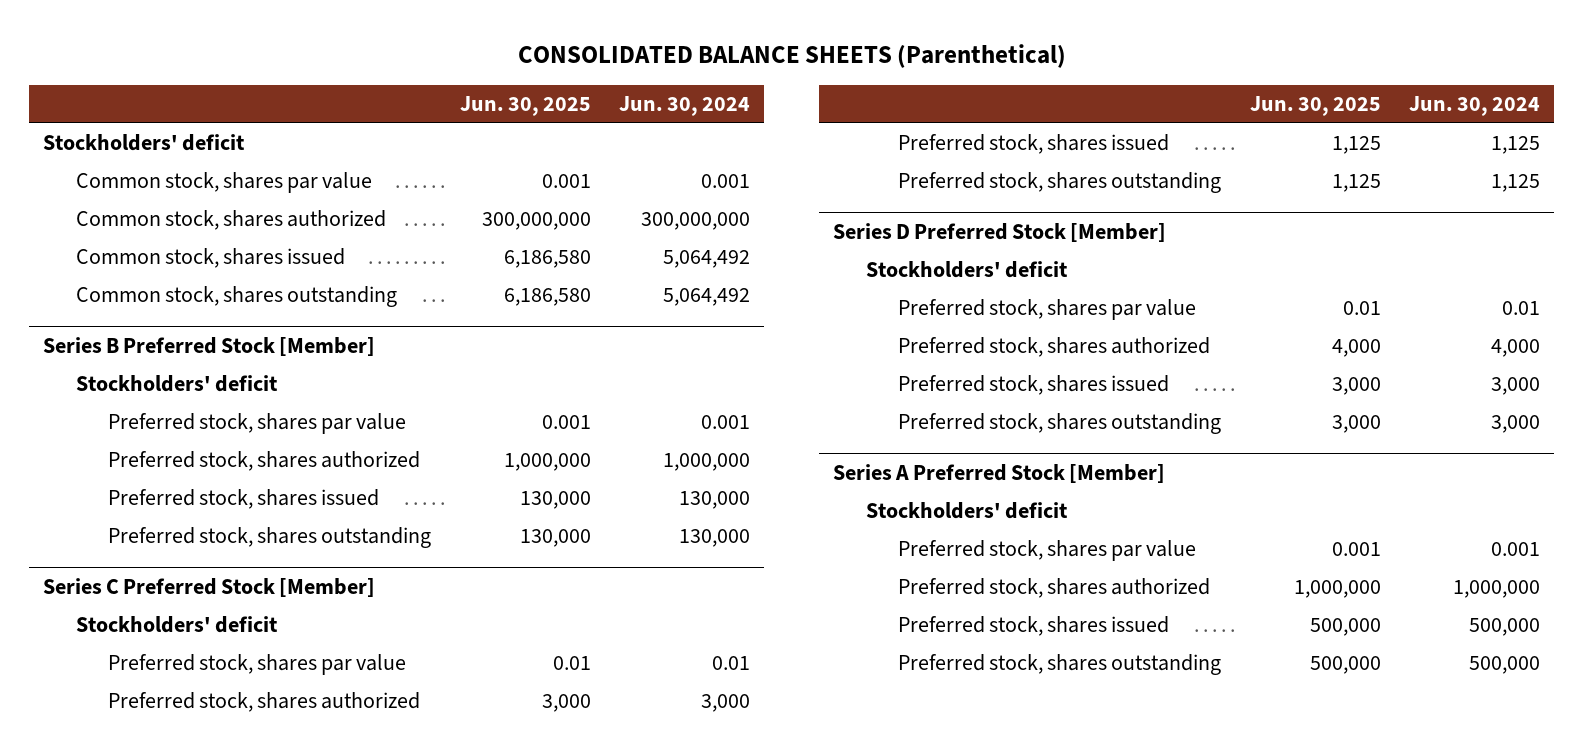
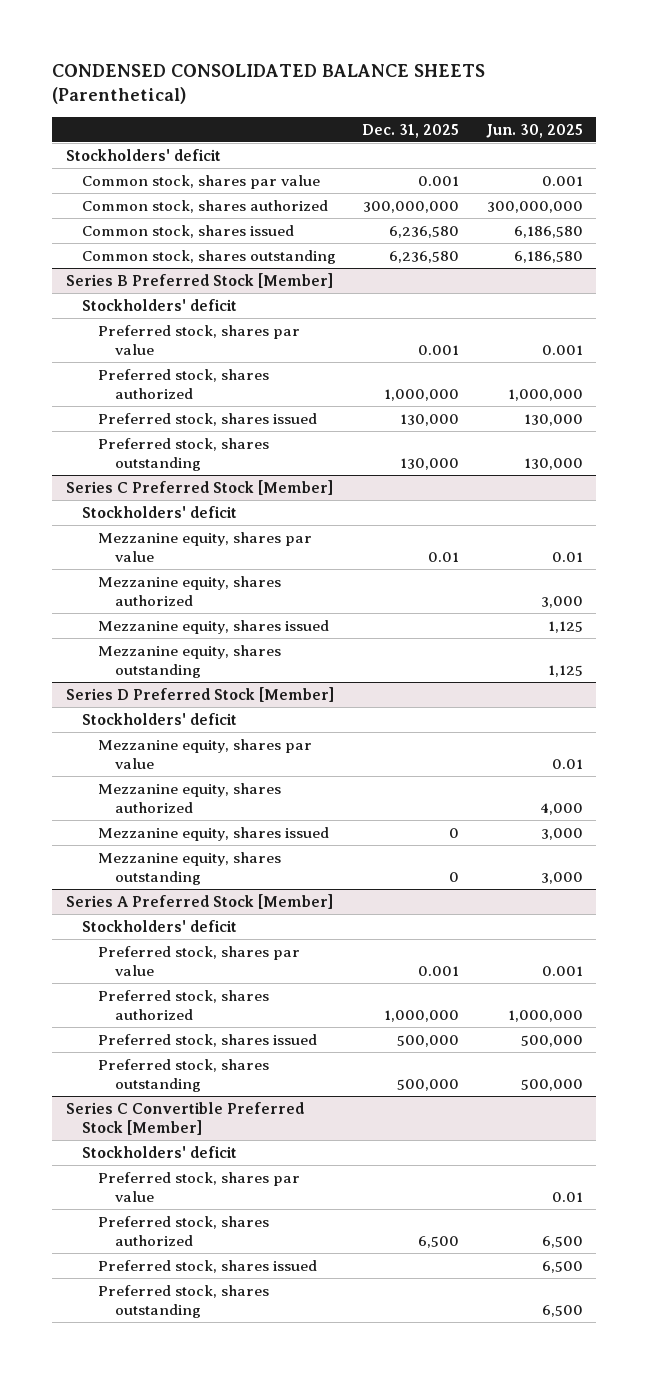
- CONSOLIDATED BALANCE SHEETS (Parenthetical)
+ CONDENSED CONSOLIDATED BALANCE SHEETS (Parenthetical)
- | Jun. 30, 2025 | Jun. 30, 2024
+ | Dec. 31, 2025 | Jun. 30, 2025
@ Series C Preferred Stock [Member]
- Preferred stock, shares par value | 0.01 | 0.01
- Preferred stock, shares authorized | 3,000 | 3,000
- Preferred stock, shares issued | 1,125 | 1,125
- Preferred stock, shares outstanding | 1,125 | 1,125
+ Mezzanine equity, shares par value | 0.01 | 0.01
+ Mezzanine equity, shares authorized | | 3,000
+ Mezzanine equity, shares issued | | 1,125
+ Mezzanine equity, shares outstanding | | 1,125
@ Series D Preferred Stock [Member]
- Preferred stock, shares par value | 0.01 | 0.01
- Preferred stock, shares authorized | 4,000 | 4,000
- Preferred stock, shares issued | 3,000 | 3,000
- Preferred stock, shares outstanding | 3,000 | 3,000
+ Mezzanine equity, shares par value | | 0.01
+ Mezzanine equity, shares authorized | | 4,000
+ Mezzanine equity, shares issued | 0 | 3,000
+ Mezzanine equity, shares outstanding | 0 | 3,000
+ Series C Convertible Preferred Stock [Member]
+ Stockholders' deficit
+ Preferred stock, shares par value | | 0.01
+ Preferred stock, shares authorized | 6,500 | 6,500
+ Preferred stock, shares issued | | 6,500
+ Preferred stock, shares outstanding | | 6,500

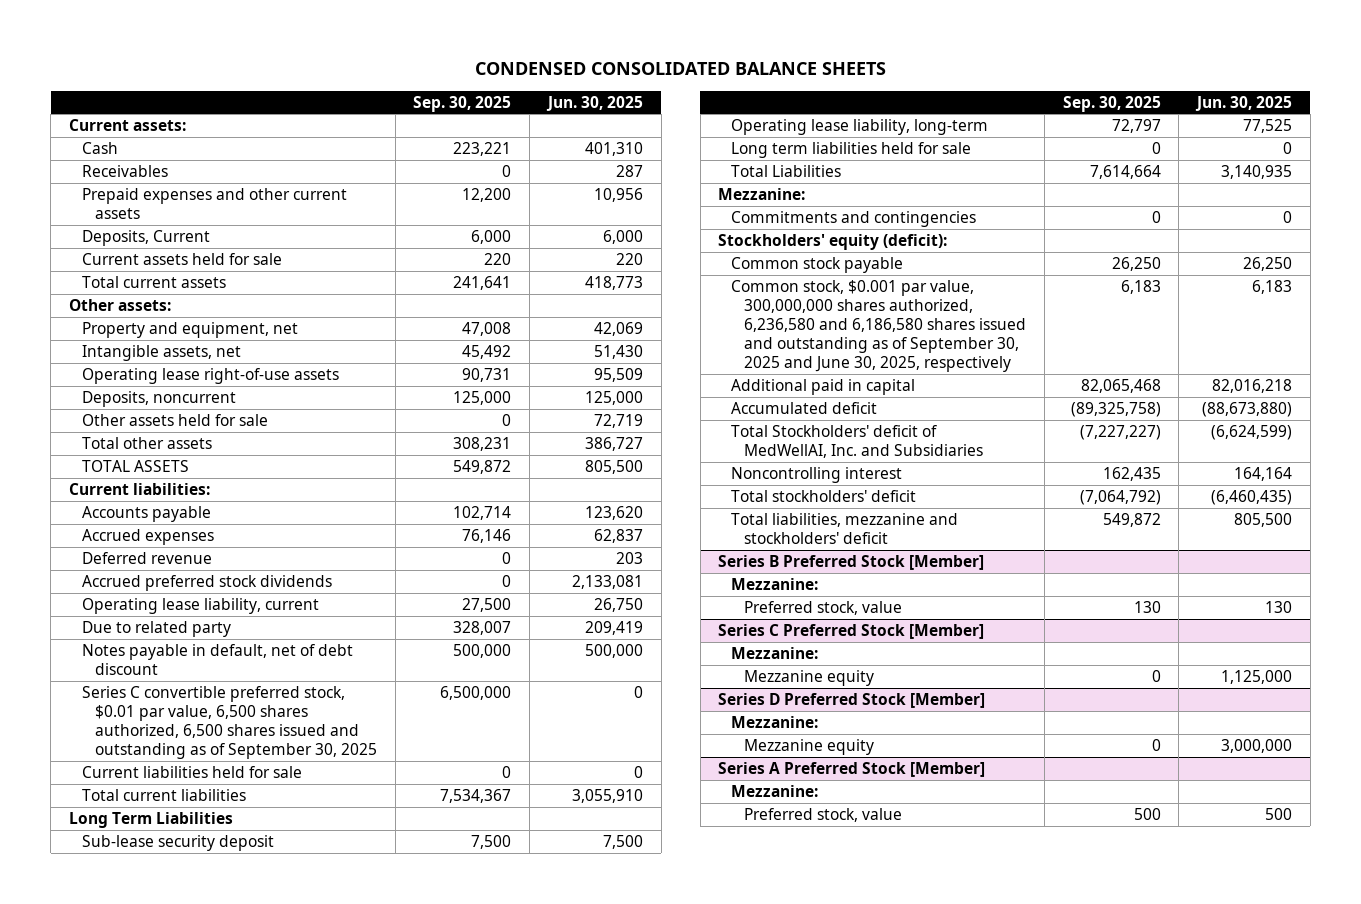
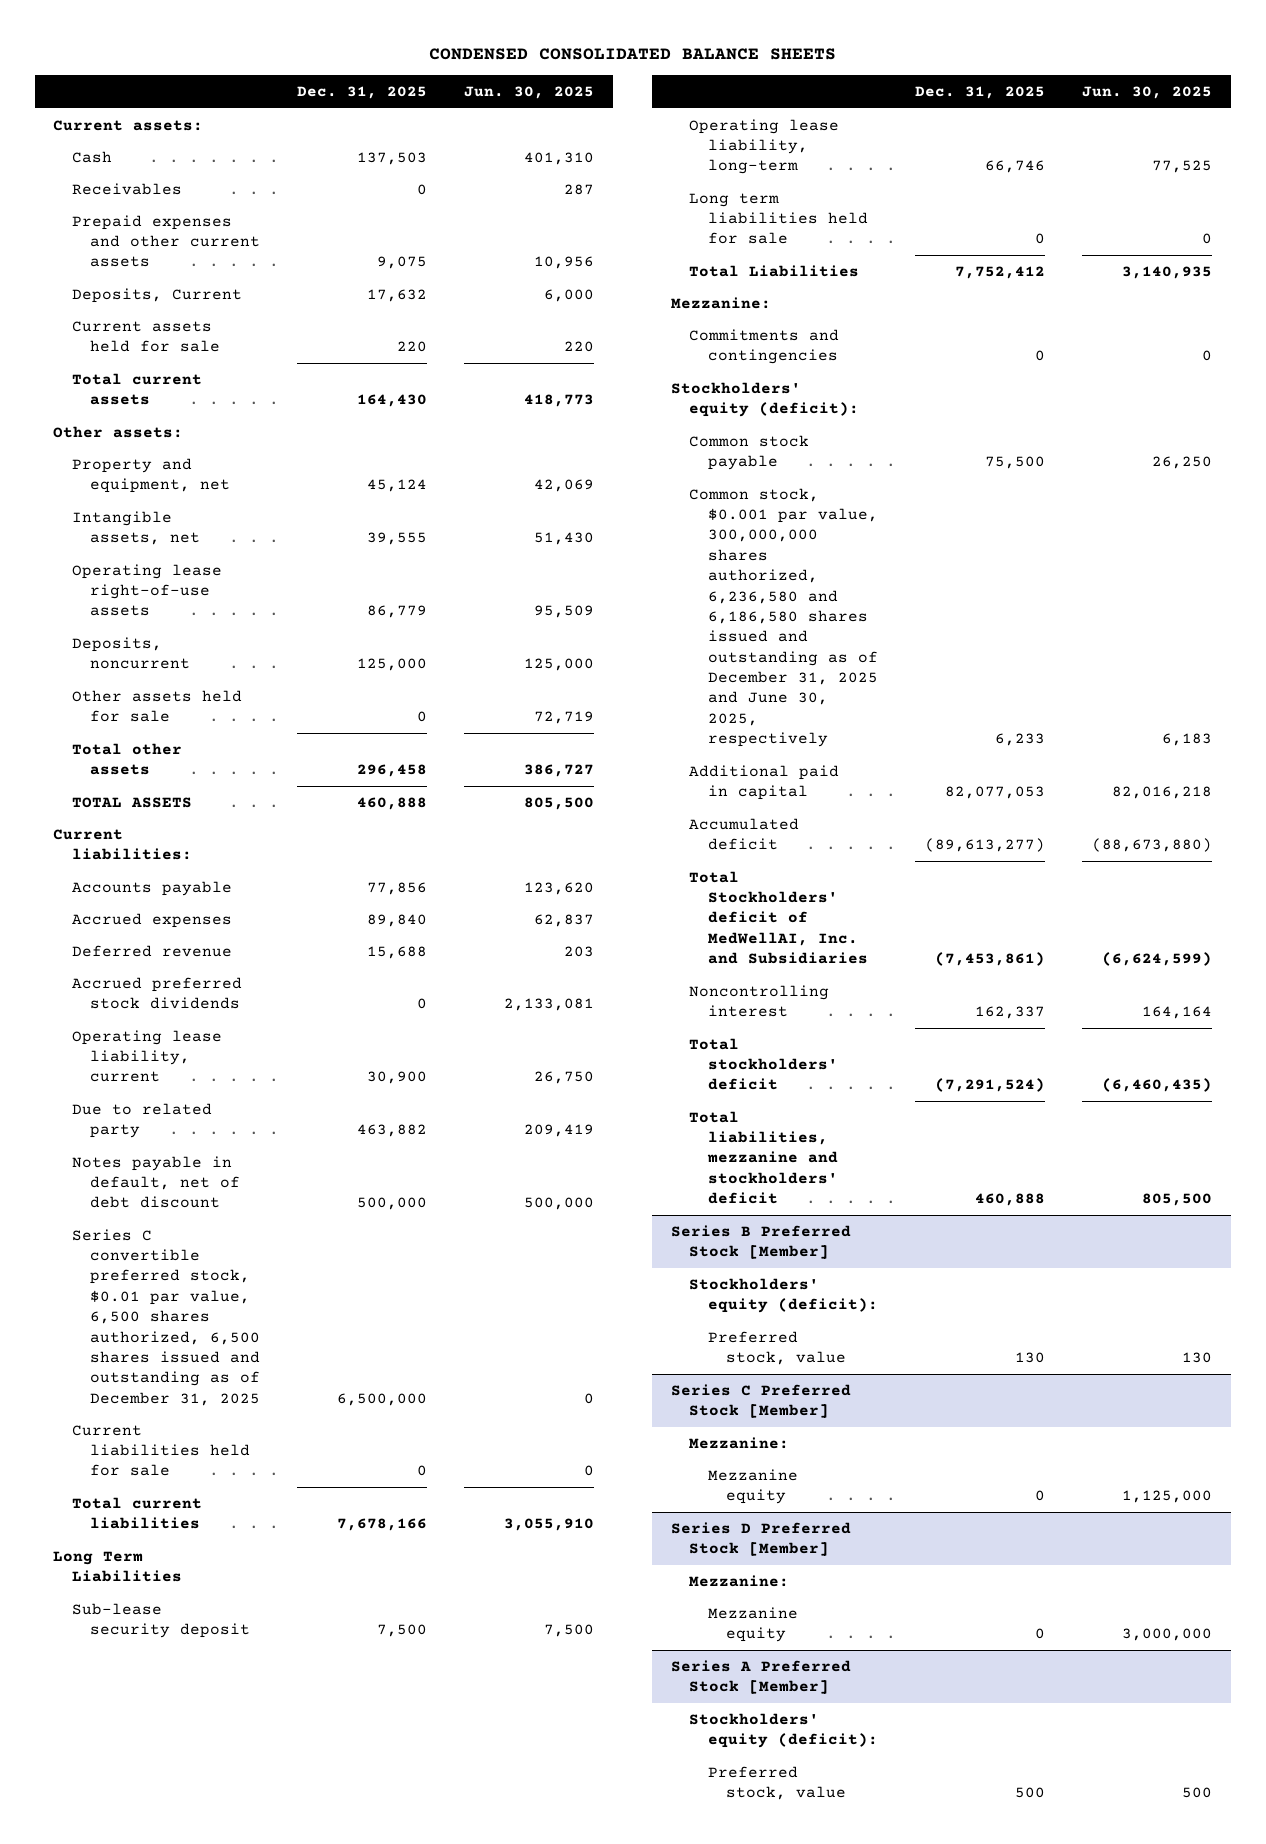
- | Sep. 30, 2025 | Jun. 30, 2025
+ | Dec. 31, 2025 | Jun. 30, 2025
- Series C convertible preferred stock, $0.01 par value, 6,500 shares authorized, 6,500 shares issued and outstanding as of September 30, 2025 | 6,500,000 | 0
+ Series C convertible preferred stock, $0.01 par value, 6,500 shares authorized, 6,500 shares issued and outstanding as of December 31, 2025 | 6,500,000 | 0
- Common stock, $0.001 par value, 300,000,000 shares authorized, 6,236,580 and 6,186,580 shares issued and outstanding as of September 30, 2025 and June 30, 2025, respectively | 6,183 | 6,183
+ Common stock, $0.001 par value, 300,000,000 shares authorized, 6,236,580 and 6,186,580 shares issued and outstanding as of December 31, 2025 and June 30, 2025, respectively | 6,233 | 6,183
@ Series B Preferred Stock [Member]
- Mezzanine:
+ Stockholders' equity (deficit):
@ Series A Preferred Stock [Member]
- Mezzanine:
+ Stockholders' equity (deficit):

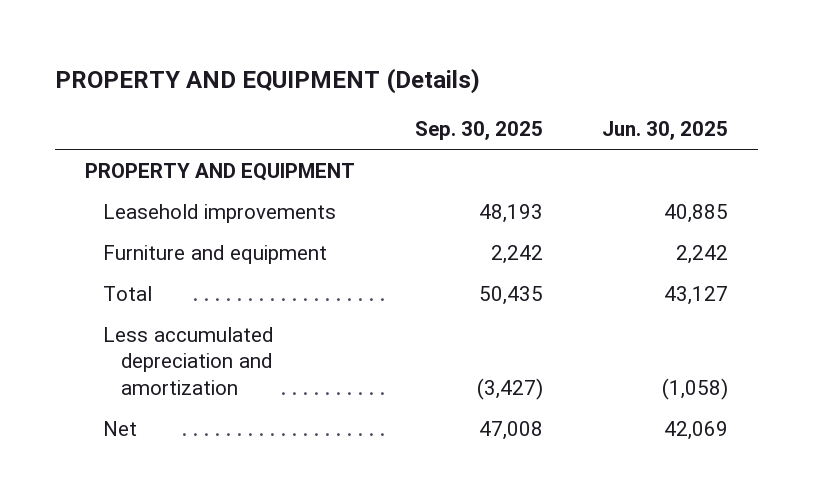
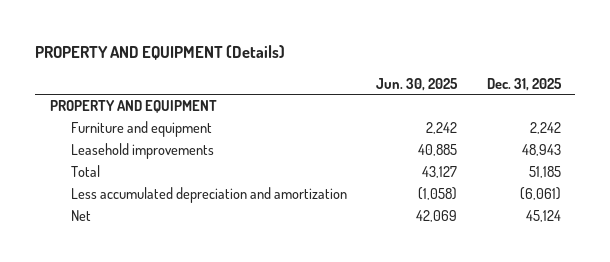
- | Sep. 30, 2025 | Jun. 30, 2025
+ | Jun. 30, 2025 | Dec. 31, 2025
moved down: Leasehold improvements | 40,885 | 48,943

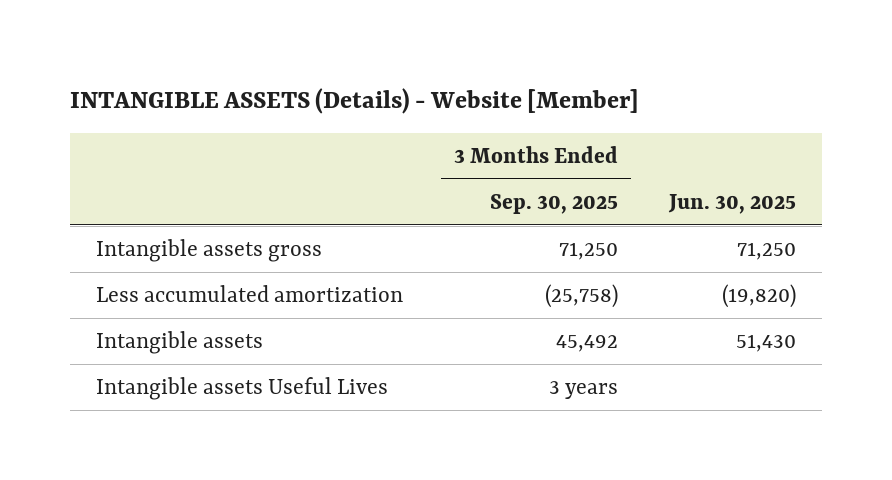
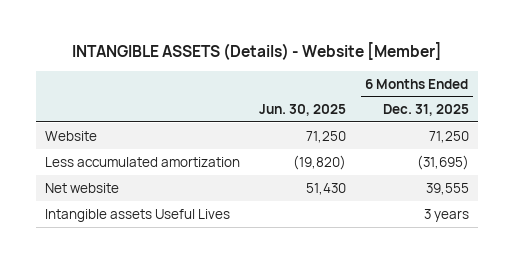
- | 3 Months Ended Sep. 30, 2025 | Jun. 30, 2025
+ | Jun. 30, 2025 | 6 Months Ended Dec. 31, 2025
- Intangible assets gross | 71,250 | 71,250
+ Website | 71,250 | 71,250
- Intangible assets | 45,492 | 51,430
+ Net website | 51,430 | 39,555

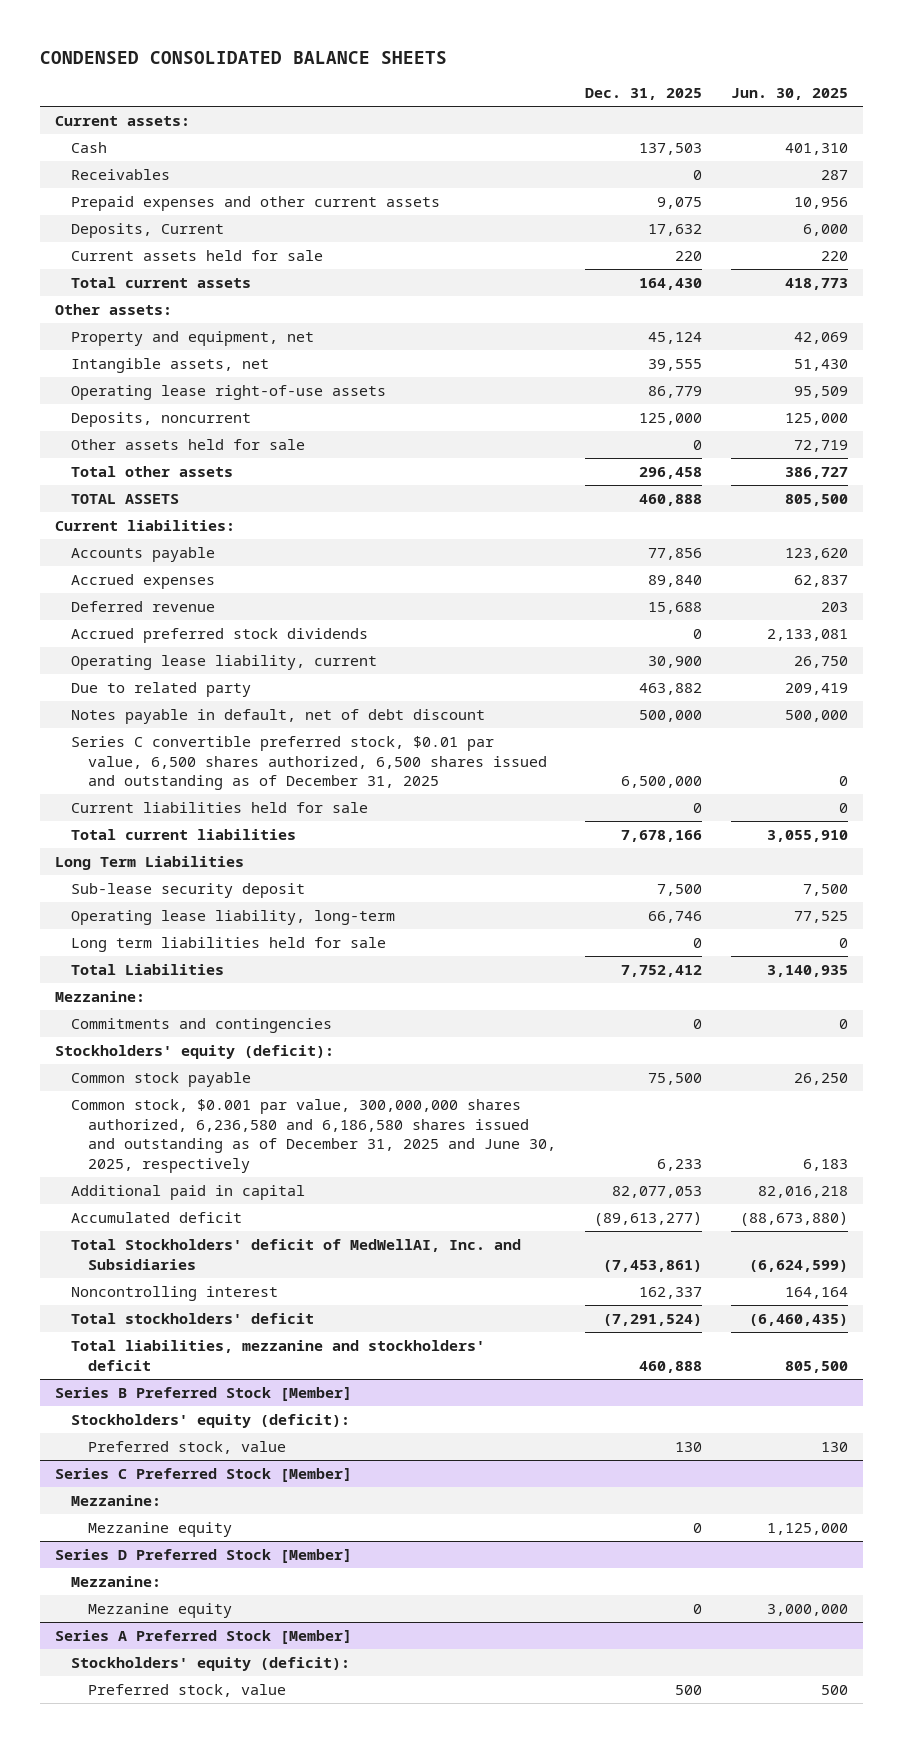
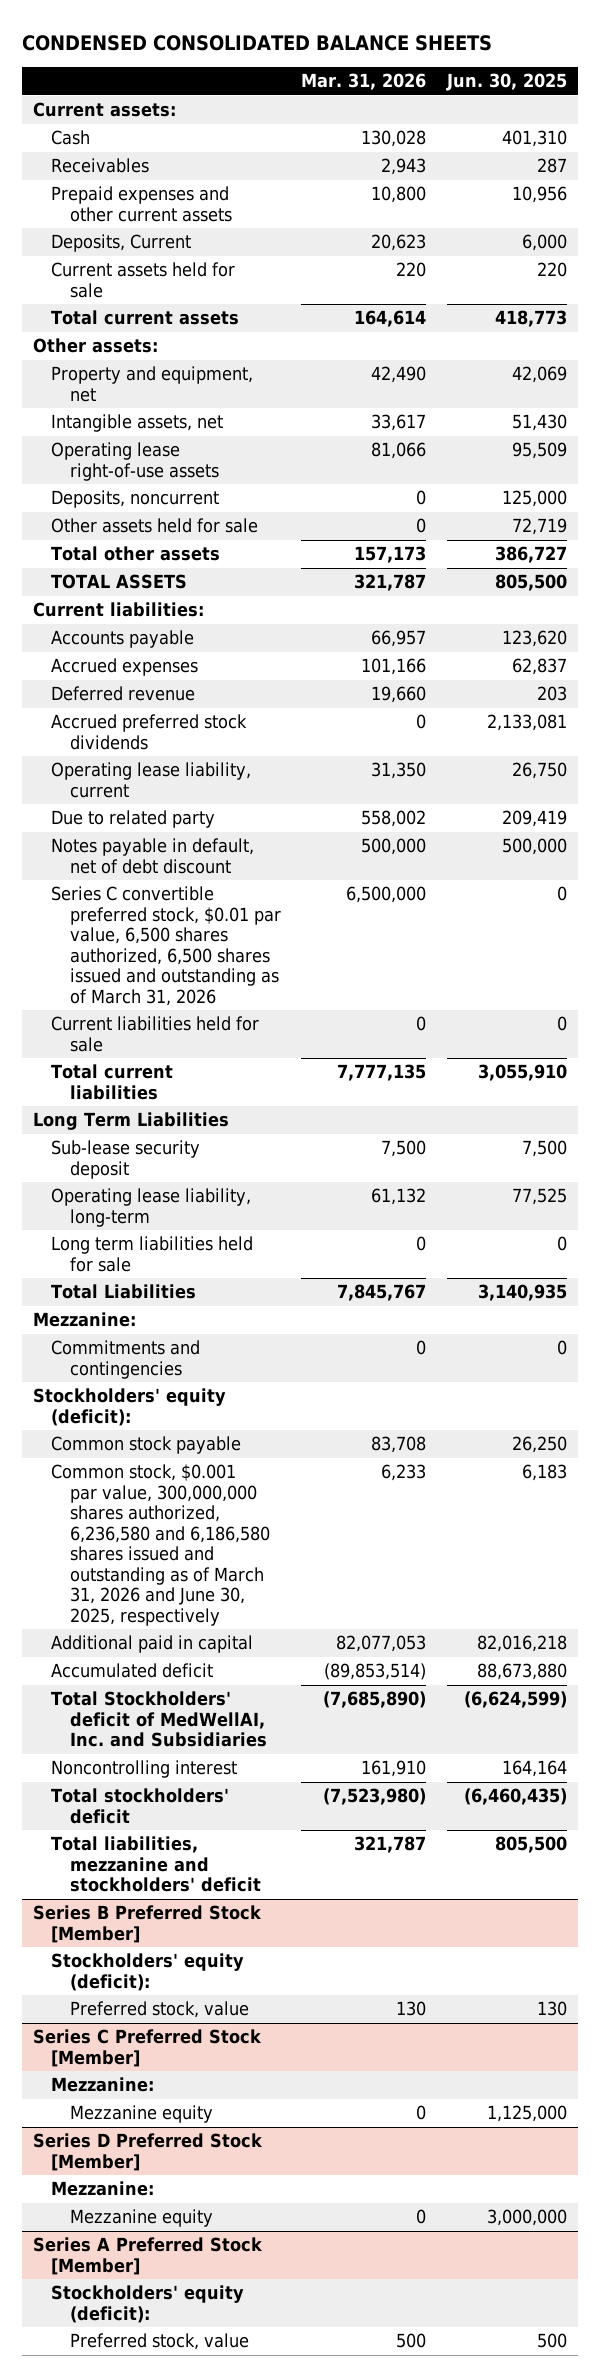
- | Dec. 31, 2025 | Jun. 30, 2025
+ | Mar. 31, 2026 | Jun. 30, 2025
- Series C convertible preferred stock, $0.01 par value, 6,500 shares authorized, 6,500 shares issued and outstanding as of December 31, 2025 | 6,500,000 | 0
+ Series C convertible preferred stock, $0.01 par value, 6,500 shares authorized, 6,500 shares issued and outstanding as of March 31, 2026 | 6,500,000 | 0
- Common stock, $0.001 par value, 300,000,000 shares authorized, 6,236,580 and 6,186,580 shares issued and outstanding as of December 31, 2025 and June 30, 2025, respectively | 6,233 | 6,183
+ Common stock, $0.001 par value, 300,000,000 shares authorized, 6,236,580 and 6,186,580 shares issued and outstanding as of March 31, 2026 and June 30, 2025, respectively | 6,233 | 6,183
- Accumulated deficit | (89,613,277) | (88,673,880)
+ Accumulated deficit | (89,853,514) | 88,673,880

